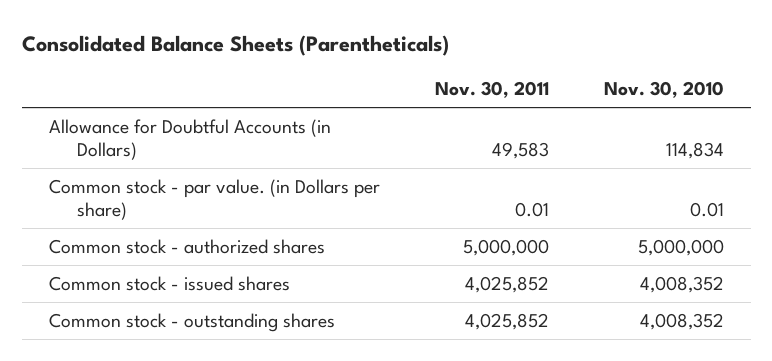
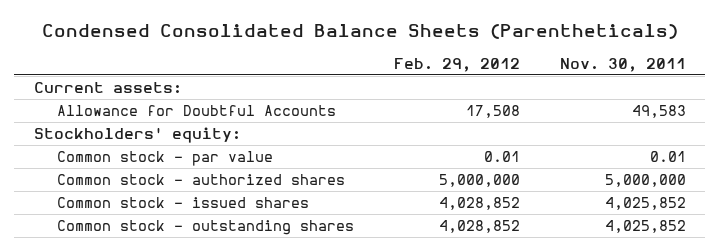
- Consolidated Balance Sheets (Parentheticals)
+ Condensed Consolidated Balance Sheets (Parentheticals)
- | Nov. 30, 2011 | Nov. 30, 2010
+ | Feb. 29, 2012 | Nov. 30, 2011
- Allowance for Doubtful Accounts (in Dollars) | 49,583 | 114,834
- Common stock - par value. (in Dollars per share) | 0.01 | 0.01
+ Current assets:
+ Allowance for Doubtful Accounts | 17,508 | 49,583
+ Stockholders' equity:
+ Common stock - par value | 0.01 | 0.01

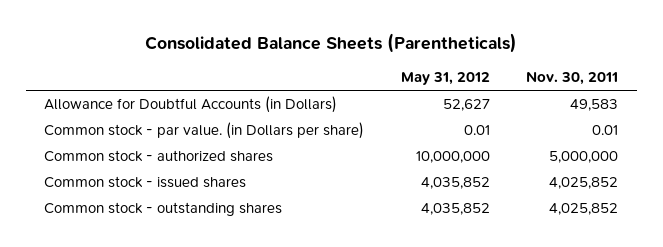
- Condensed Consolidated Balance Sheets (Parentheticals)
+ Consolidated Balance Sheets (Parentheticals)
- | Feb. 29, 2012 | Nov. 30, 2011
+ | May 31, 2012 | Nov. 30, 2011
- Current assets:
- Allowance for Doubtful Accounts | 17,508 | 49,583
- Stockholders' equity:
- Common stock - par value | 0.01 | 0.01
+ Allowance for Doubtful Accounts (in Dollars) | 52,627 | 49,583
+ Common stock - par value. (in Dollars per share) | 0.01 | 0.01

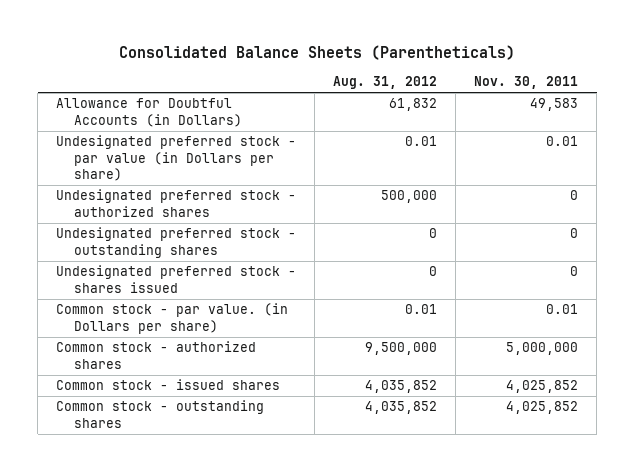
- | May 31, 2012 | Nov. 30, 2011
+ | Aug. 31, 2012 | Nov. 30, 2011
+ Undesignated preferred stock - par value (in Dollars per share) | 0.01 | 0.01
+ Undesignated preferred stock - authorized shares | 500,000 | 0
+ Undesignated preferred stock - outstanding shares | 0 | 0
+ Undesignated preferred stock - shares issued | 0 | 0

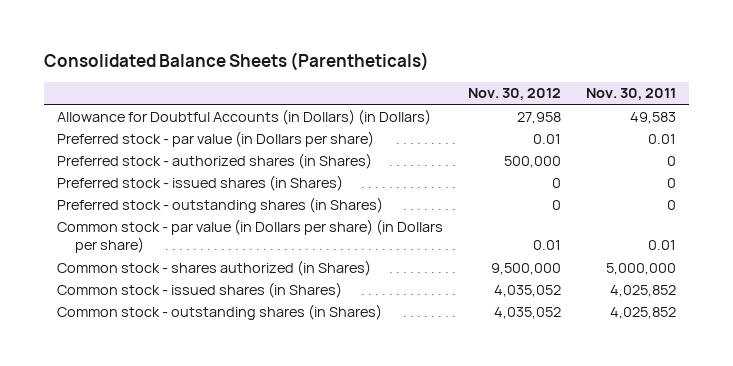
- | Aug. 31, 2012 | Nov. 30, 2011
+ | Nov. 30, 2012 | Nov. 30, 2011
- Allowance for Doubtful Accounts (in Dollars) | 61,832 | 49,583
- Undesignated preferred stock - par value (in Dollars per share) | 0.01 | 0.01
- Undesignated preferred stock - authorized shares | 500,000 | 0
- Undesignated preferred stock - outstanding shares | 0 | 0
- Undesignated preferred stock - shares issued | 0 | 0
- Common stock - par value. (in Dollars per share) | 0.01 | 0.01
- Common stock - authorized shares | 9,500,000 | 5,000,000
- Common stock - issued shares | 4,035,852 | 4,025,852
- Common stock - outstanding shares | 4,035,852 | 4,025,852
+ Allowance for Doubtful Accounts (in Dollars) (in Dollars) | 27,958 | 49,583
+ Preferred stock - par value (in Dollars per share) | 0.01 | 0.01
+ Preferred stock - authorized shares (in Shares) | 500,000 | 0
+ Preferred stock - issued shares (in Shares) | 0 | 0
+ Preferred stock - outstanding shares (in Shares) | 0 | 0
+ Common stock - par value (in Dollars per share) (in Dollars per share) | 0.01 | 0.01
+ Common stock - shares authorized (in Shares) | 9,500,000 | 5,000,000
+ Common stock - issued shares (in Shares) | 4,035,052 | 4,025,852
+ Common stock - outstanding shares (in Shares) | 4,035,052 | 4,025,852

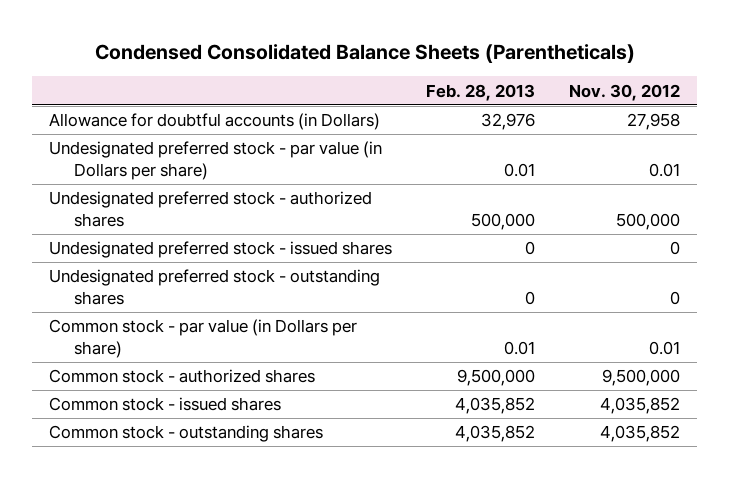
- Consolidated Balance Sheets (Parentheticals)
+ Condensed Consolidated Balance Sheets (Parentheticals)
- | Nov. 30, 2012 | Nov. 30, 2011
+ | Feb. 28, 2013 | Nov. 30, 2012
- Allowance for Doubtful Accounts (in Dollars) (in Dollars) | 27,958 | 49,583
- Preferred stock - par value (in Dollars per share) | 0.01 | 0.01
- Preferred stock - authorized shares (in Shares) | 500,000 | 0
- Preferred stock - issued shares (in Shares) | 0 | 0
- Preferred stock - outstanding shares (in Shares) | 0 | 0
- Common stock - par value (in Dollars per share) (in Dollars per share) | 0.01 | 0.01
- Common stock - shares authorized (in Shares) | 9,500,000 | 5,000,000
- Common stock - issued shares (in Shares) | 4,035,052 | 4,025,852
- Common stock - outstanding shares (in Shares) | 4,035,052 | 4,025,852
+ Allowance for doubtful accounts (in Dollars) | 32,976 | 27,958
+ Undesignated preferred stock - par value (in Dollars per share) | 0.01 | 0.01
+ Undesignated preferred stock - authorized shares | 500,000 | 500,000
+ Undesignated preferred stock - issued shares | 0 | 0
+ Undesignated preferred stock - outstanding shares | 0 | 0
+ Common stock - par value (in Dollars per share) | 0.01 | 0.01
+ Common stock - authorized shares | 9,500,000 | 9,500,000
+ Common stock - issued shares | 4,035,852 | 4,035,852
+ Common stock - outstanding shares | 4,035,852 | 4,035,852

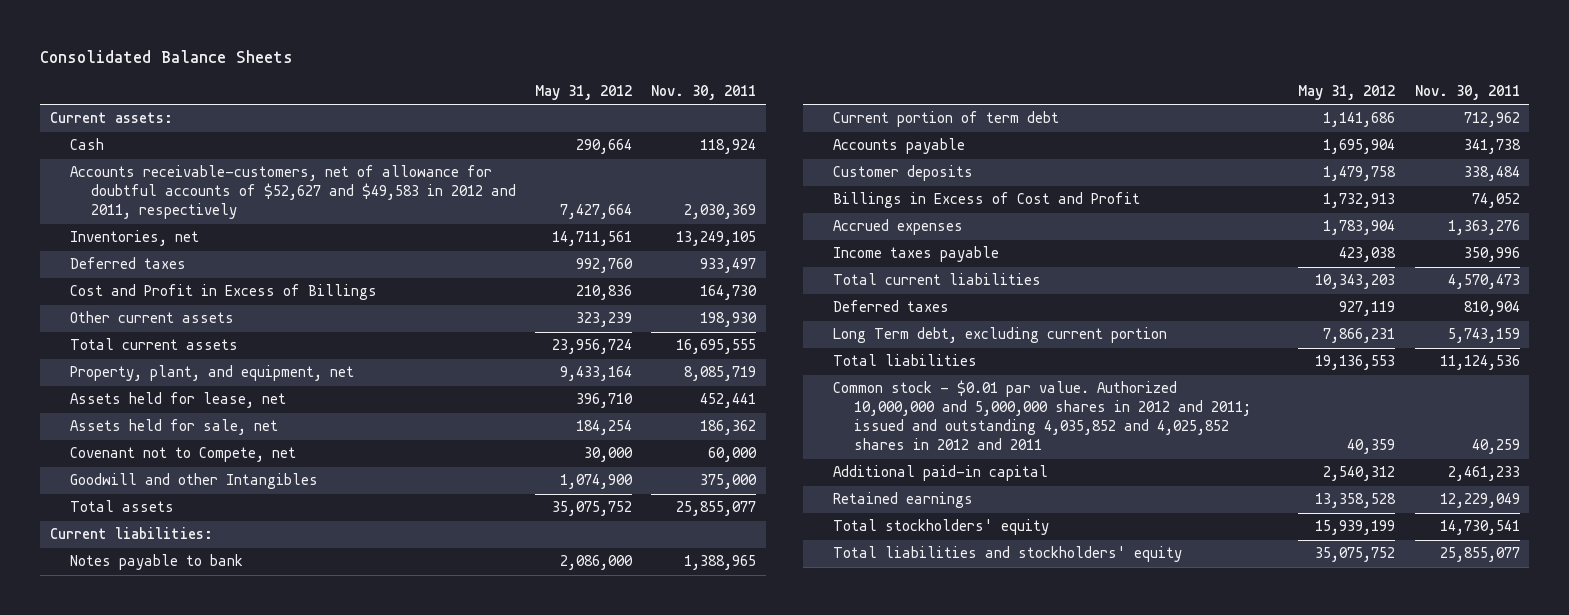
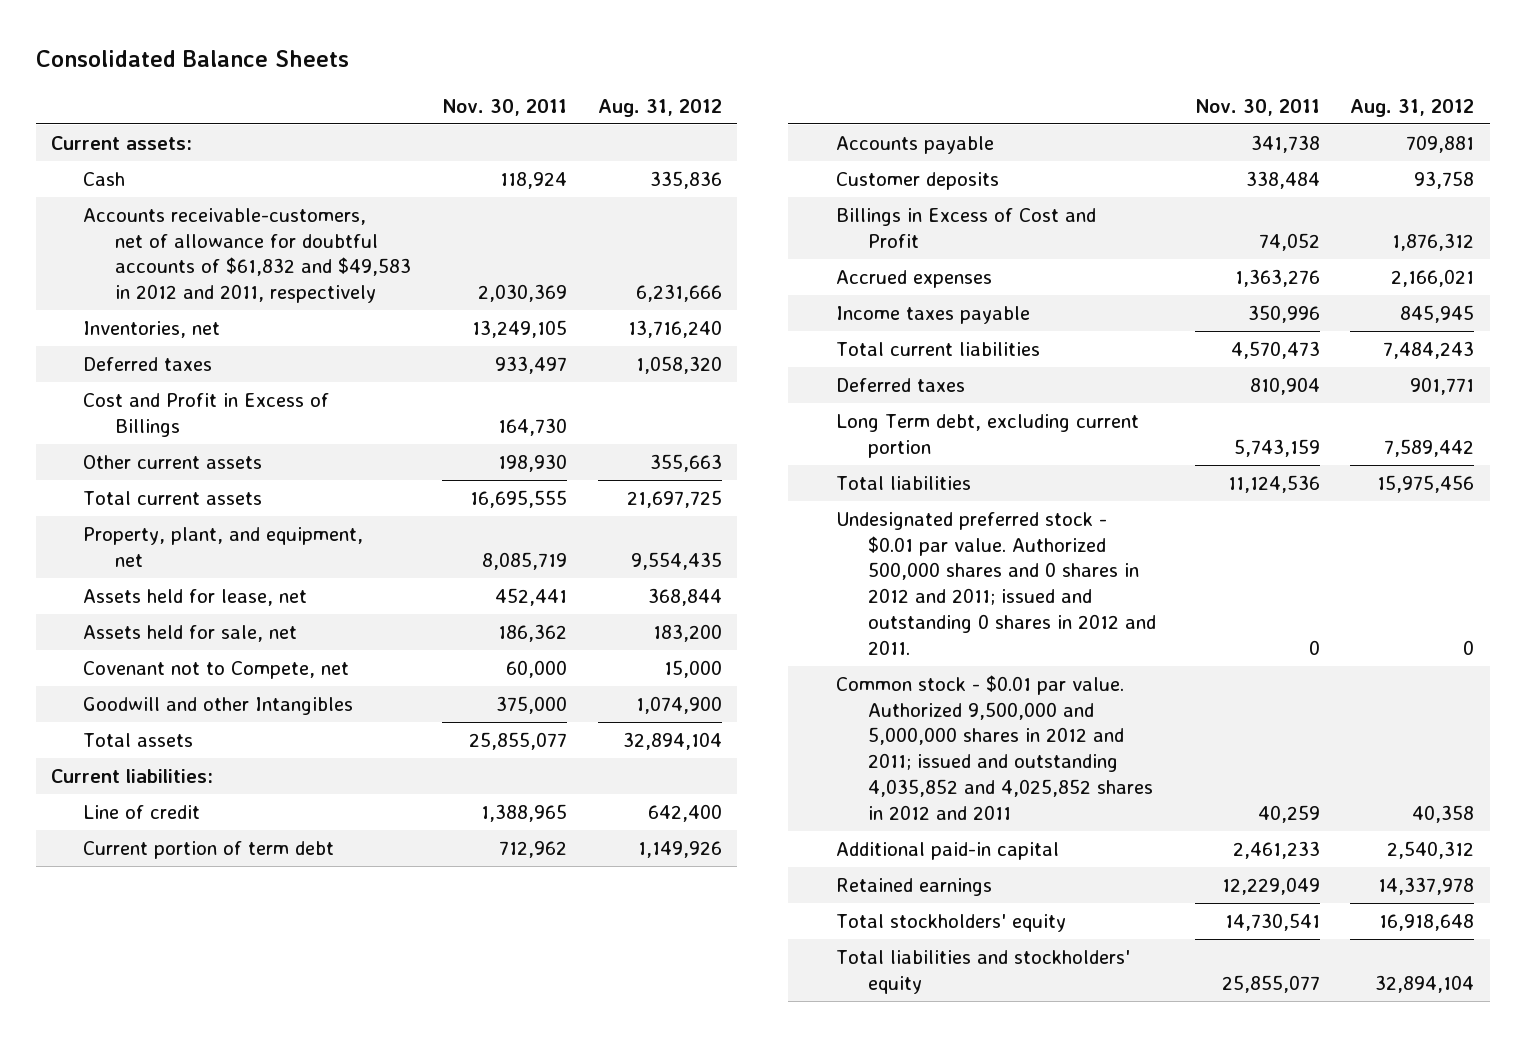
- | May 31, 2012 | Nov. 30, 2011
+ | Nov. 30, 2011 | Aug. 31, 2012
- Accounts receivable-customers, net of allowance for doubtful accounts of $52,627 and $49,583 in 2012 and 2011, respectively | 7,427,664 | 2,030,369
+ Accounts receivable-customers, net of allowance for doubtful accounts of $61,832 and $49,583 in 2012 and 2011, respectively | 2,030,369 | 6,231,666
- Notes payable to bank | 2,086,000 | 1,388,965
+ Line of credit | 1,388,965 | 642,400
- Common stock - $0.01 par value. Authorized 10,000,000 and 5,000,000 shares in 2012 and 2011; issued and outstanding 4,035,852 and 4,025,852 shares in 2012 and 2011 | 40,359 | 40,259
+ Undesignated preferred stock - $0.01 par value. Authorized 500,000 shares and 0 shares in 2012 and 2011; issued and outstanding 0 shares in 2012 and 2011. | 0 | 0
+ Common stock - $0.01 par value. Authorized 9,500,000 and 5,000,000 shares in 2012 and 2011; issued and outstanding 4,035,852 and 4,025,852 shares in 2012 and 2011 | 40,259 | 40,358

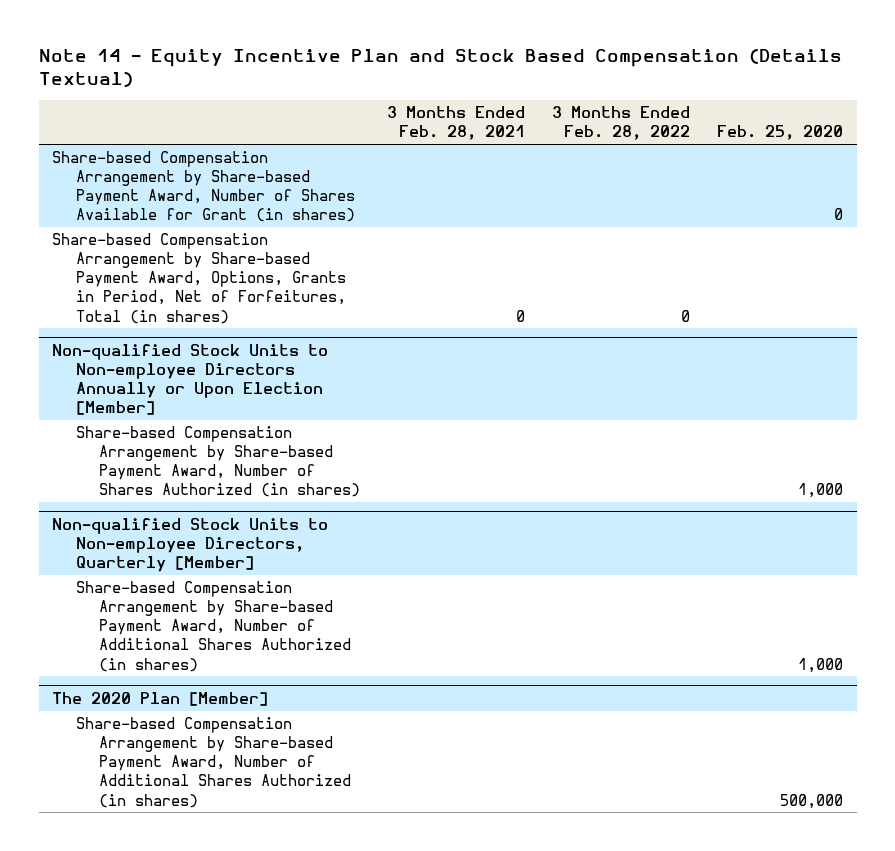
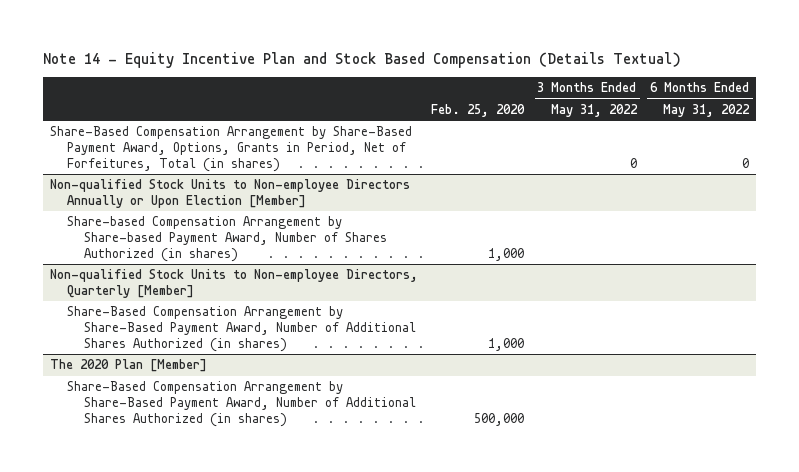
- | 3 Months Ended Feb. 28, 2021 | 3 Months Ended Feb. 28, 2022 | Feb. 25, 2020
+ | Feb. 25, 2020 | 3 Months Ended May 31, 2022 | 6 Months Ended May 31, 2022
- Share-based Compensation Arrangement by Share-based Payment Award, Number of Shares Available for Grant (in shares) | | | 0
- Share-based Compensation Arrangement by Share-based Payment Award, Options, Grants in Period, Net of Forfeitures, Total (in shares) | 0 | 0 |
+ Share-Based Compensation Arrangement by Share-Based Payment Award, Options, Grants in Period, Net of Forfeitures, Total (in shares) | | 0 | 0
@ Non-qualified Stock Units to Non-employee Directors, Quarterly [Member]
- Share-based Compensation Arrangement by Share-based Payment Award, Number of Additional Shares Authorized (in shares) | | | 1,000
+ Share-Based Compensation Arrangement by Share-Based Payment Award, Number of Additional Shares Authorized (in shares) | 1,000 | |
@ The 2020 Plan [Member]
- Share-based Compensation Arrangement by Share-based Payment Award, Number of Additional Shares Authorized (in shares) | | | 500,000
+ Share-Based Compensation Arrangement by Share-Based Payment Award, Number of Additional Shares Authorized (in shares) | 500,000 | |

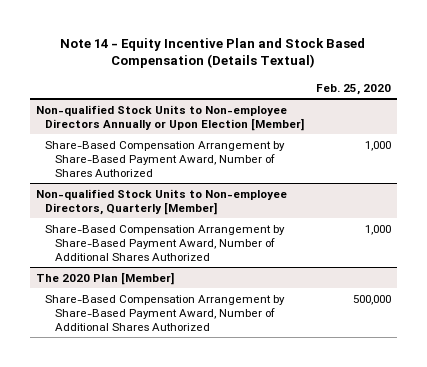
- | Feb. 25, 2020 | 3 Months Ended May 31, 2022 | 6 Months Ended May 31, 2022
+ | Feb. 25, 2020
- Share-Based Compensation Arrangement by Share-Based Payment Award, Options, Grants in Period, Net of Forfeitures, Total (in shares) | | 0 | 0
@ Non-qualified Stock Units to Non-employee Directors Annually or Upon Election [Member]
- Share-based Compensation Arrangement by Share-based Payment Award, Number of Shares Authorized (in shares) | 1,000 | |
+ Share-Based Compensation Arrangement by Share-Based Payment Award, Number of Shares Authorized | 1,000
@ Non-qualified Stock Units to Non-employee Directors, Quarterly [Member]
- Share-Based Compensation Arrangement by Share-Based Payment Award, Number of Additional Shares Authorized (in shares) | 1,000 | |
+ Share-Based Compensation Arrangement by Share-Based Payment Award, Number of Additional Shares Authorized | 1,000
@ The 2020 Plan [Member]
- Share-Based Compensation Arrangement by Share-Based Payment Award, Number of Additional Shares Authorized (in shares) | 500,000 | |
+ Share-Based Compensation Arrangement by Share-Based Payment Award, Number of Additional Shares Authorized | 500,000

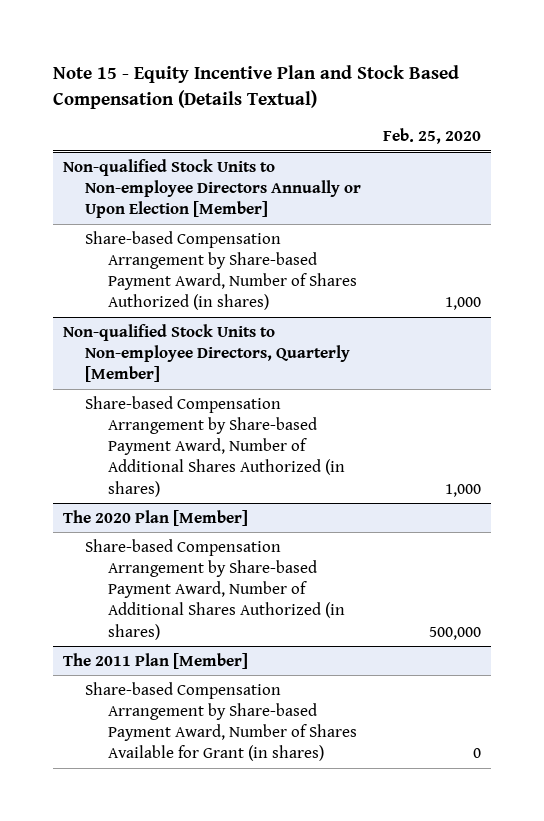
- Note 14 - Equity Incentive Plan and Stock Based Compensation (Details Textual)
+ Note 15 - Equity Incentive Plan and Stock Based Compensation (Details Textual)
@ Non-qualified Stock Units to Non-employee Directors Annually or Upon Election [Member]
- Share-Based Compensation Arrangement by Share-Based Payment Award, Number of Shares Authorized | 1,000
+ Share-based Compensation Arrangement by Share-based Payment Award, Number of Shares Authorized (in shares) | 1,000
@ Non-qualified Stock Units to Non-employee Directors, Quarterly [Member]
- Share-Based Compensation Arrangement by Share-Based Payment Award, Number of Additional Shares Authorized | 1,000
+ Share-based Compensation Arrangement by Share-based Payment Award, Number of Additional Shares Authorized (in shares) | 1,000
@ The 2020 Plan [Member]
- Share-Based Compensation Arrangement by Share-Based Payment Award, Number of Additional Shares Authorized | 500,000
+ Share-based Compensation Arrangement by Share-based Payment Award, Number of Additional Shares Authorized (in shares) | 500,000
+ The 2011 Plan [Member]
+ Share-based Compensation Arrangement by Share-based Payment Award, Number of Shares Available for Grant (in shares) | 0

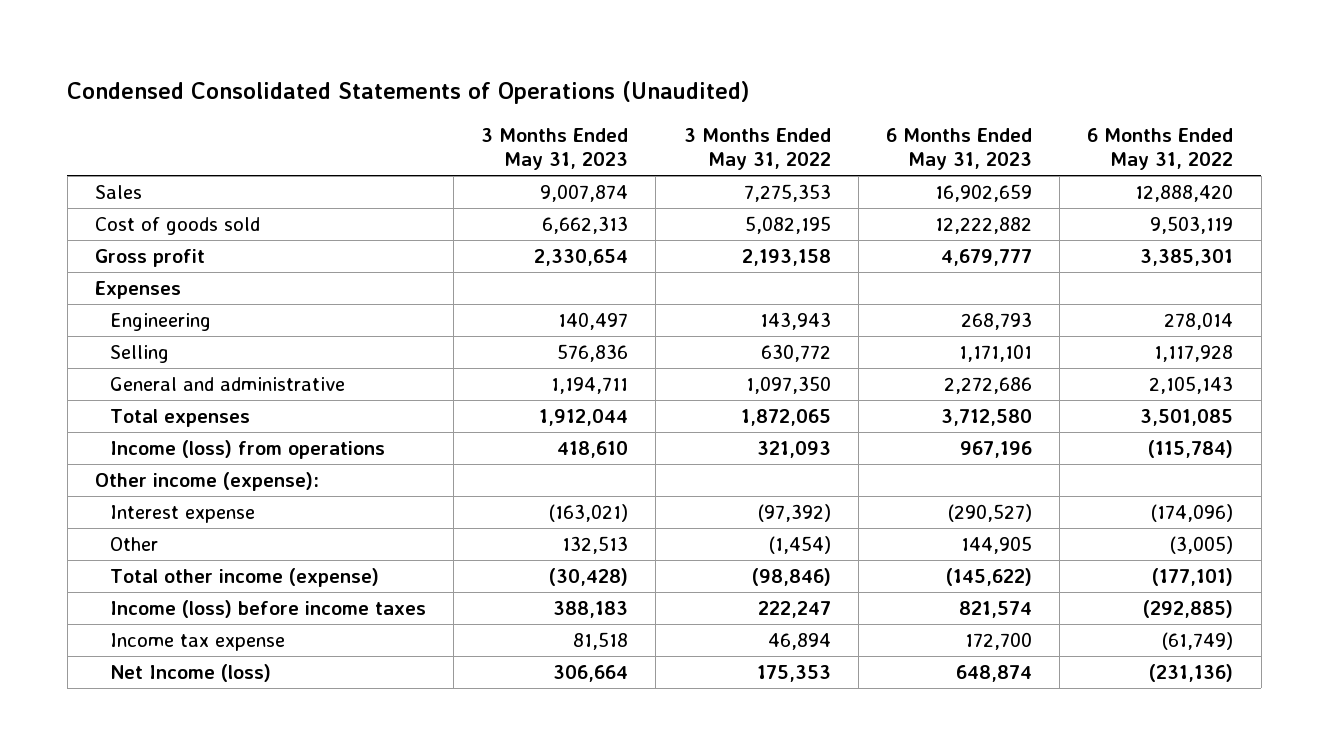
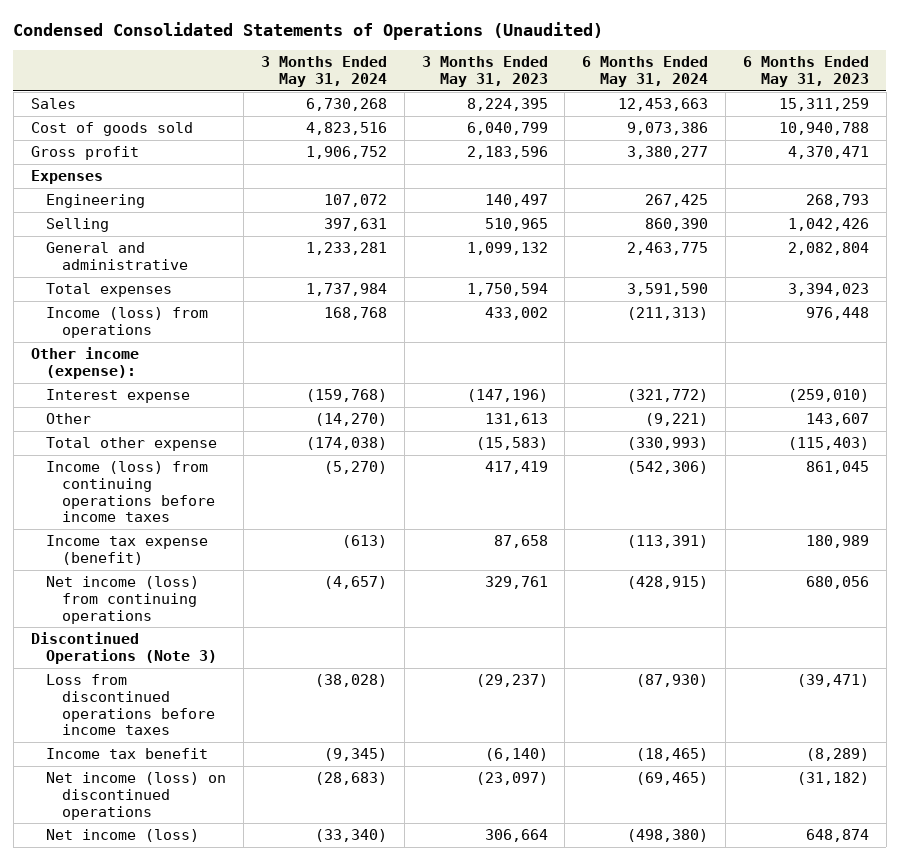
- | 3 Months Ended May 31, 2023 | 3 Months Ended May 31, 2022 | 6 Months Ended May 31, 2023 | 6 Months Ended May 31, 2022
+ | 3 Months Ended May 31, 2024 | 3 Months Ended May 31, 2023 | 6 Months Ended May 31, 2024 | 6 Months Ended May 31, 2023
- Sales | 9,007,874 | 7,275,353 | 16,902,659 | 12,888,420
- Cost of goods sold | 6,662,313 | 5,082,195 | 12,222,882 | 9,503,119
- Gross profit | 2,330,654 | 2,193,158 | 4,679,777 | 3,385,301
+ Sales | 6,730,268 | 8,224,395 | 12,453,663 | 15,311,259
+ Cost of goods sold | 4,823,516 | 6,040,799 | 9,073,386 | 10,940,788
+ Gross profit | 1,906,752 | 2,183,596 | 3,380,277 | 4,370,471
- Selling | 576,836 | 630,772 | 1,171,101 | 1,117,928
- General and administrative | 1,194,711 | 1,097,350 | 2,272,686 | 2,105,143
- Total expenses | 1,912,044 | 1,872,065 | 3,712,580 | 3,501,085
- Income (loss) from operations | 418,610 | 321,093 | 967,196 | (115,784)
+ Selling | 397,631 | 510,965 | 860,390 | 1,042,426
+ General and administrative | 1,233,281 | 1,099,132 | 2,463,775 | 2,082,804
+ Total expenses | 1,737,984 | 1,750,594 | 3,591,590 | 3,394,023
+ Income (loss) from operations | 168,768 | 433,002 | (211,313) | 976,448
- Interest expense | (163,021) | (97,392) | (290,527) | (174,096)
- Other | 132,513 | (1,454) | 144,905 | (3,005)
- Total other income (expense) | (30,428) | (98,846) | (145,622) | (177,101)
- Income (loss) before income taxes | 388,183 | 222,247 | 821,574 | (292,885)
- Income tax expense | 81,518 | 46,894 | 172,700 | (61,749)
- Net Income (loss) | 306,664 | 175,353 | 648,874 | (231,136)
+ Interest expense | (159,768) | (147,196) | (321,772) | (259,010)
+ Other | (14,270) | 131,613 | (9,221) | 143,607
+ Total other expense | (174,038) | (15,583) | (330,993) | (115,403)
+ Income (loss) from continuing operations before income taxes | (5,270) | 417,419 | (542,306) | 861,045
+ Income tax expense (benefit) | (613) | 87,658 | (113,391) | 180,989
+ Net income (loss) from continuing operations | (4,657) | 329,761 | (428,915) | 680,056
+ Discontinued Operations (Note 3)
+ Loss from discontinued operations before income taxes | (38,028) | (29,237) | (87,930) | (39,471)
+ Income tax benefit | (9,345) | (6,140) | (18,465) | (8,289)
+ Net income (loss) on discontinued operations | (28,683) | (23,097) | (69,465) | (31,182)
+ Net income (loss) | (33,340) | 306,664 | (498,380) | 648,874

